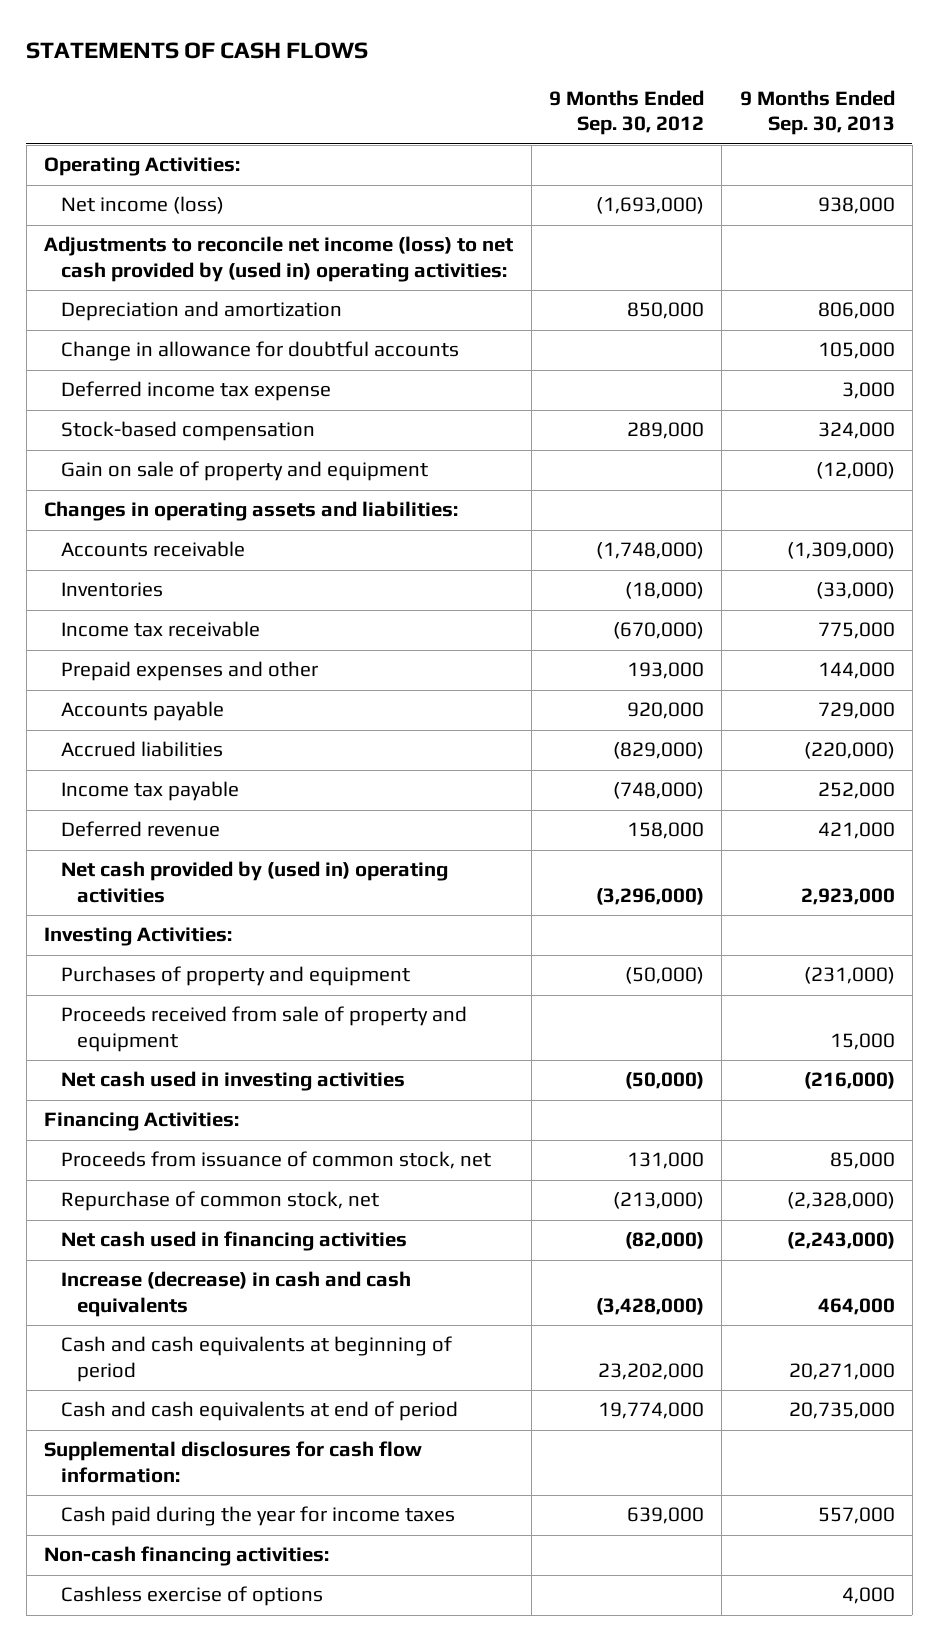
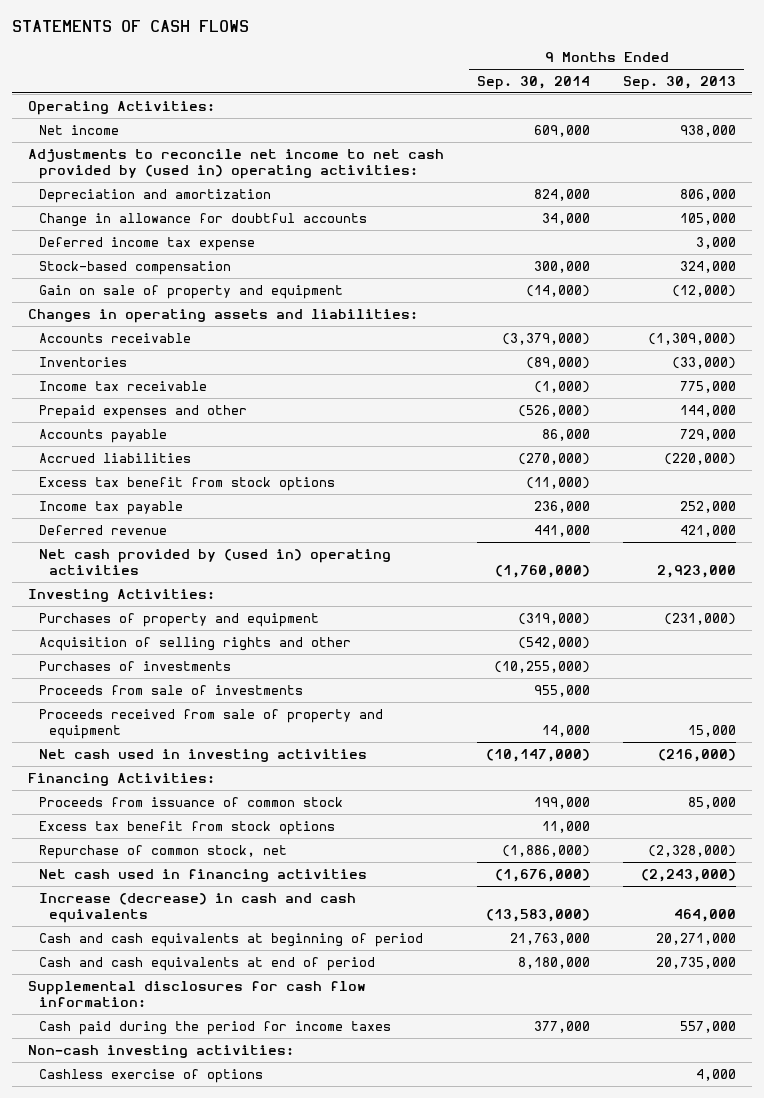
- | 9 Months Ended Sep. 30, 2012 | 9 Months Ended Sep. 30, 2013
+ | 9 Months Ended Sep. 30, 2014 | 9 Months Ended Sep. 30, 2013
- Net income (loss) | (1,693,000) | 938,000
- Adjustments to reconcile net income (loss) to net cash provided by (used in) operating activities:
+ Net income | 609,000 | 938,000
+ Adjustments to reconcile net income to net cash provided by (used in) operating activities:
+ Excess tax benefit from stock options | (11,000) |
+ Acquisition of selling rights and other | (542,000) |
+ Purchases of investments | (10,255,000) |
+ Proceeds from sale of investments | 955,000 |
- Proceeds from issuance of common stock, net | 131,000 | 85,000
+ Proceeds from issuance of common stock | 199,000 | 85,000
+ Excess tax benefit from stock options | 11,000 |
- Cash paid during the year for income taxes | 639,000 | 557,000
- Non-cash financing activities:
+ Cash paid during the period for income taxes | 377,000 | 557,000
+ Non-cash investing activities:

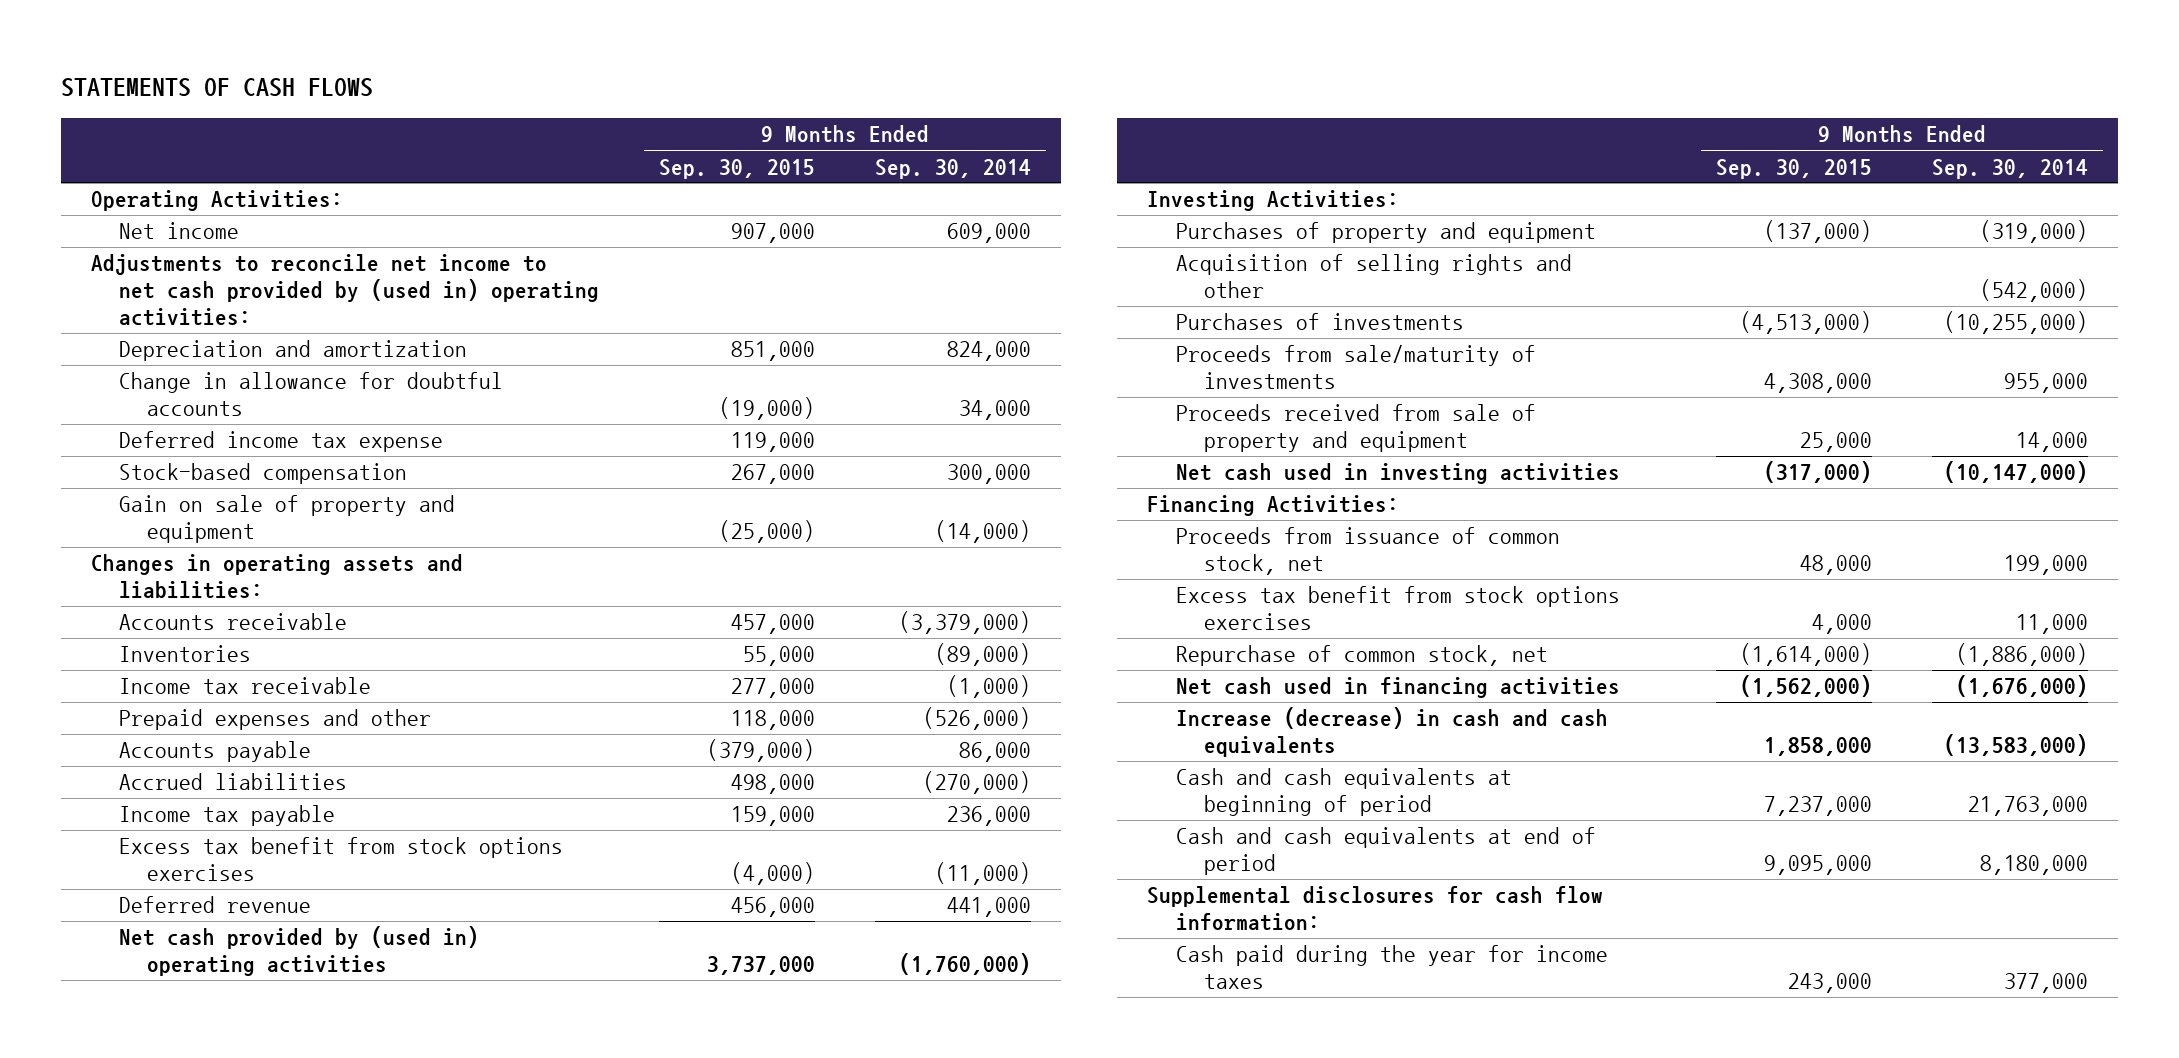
- | 9 Months Ended Sep. 30, 2014 | 9 Months Ended Sep. 30, 2013
+ | 9 Months Ended Sep. 30, 2015 | 9 Months Ended Sep. 30, 2014
- Excess tax benefit from stock options | (11,000) |
+ Excess tax benefit from stock options exercises | (4,000) | (11,000)
- Proceeds from sale of investments | 955,000 |
+ Proceeds from sale/maturity of investments | 4,308,000 | 955,000
- Proceeds from issuance of common stock | 199,000 | 85,000
- Excess tax benefit from stock options | 11,000 |
+ Proceeds from issuance of common stock, net | 48,000 | 199,000
+ Excess tax benefit from stock options exercises | 4,000 | 11,000
- Cash paid during the period for income taxes | 377,000 | 557,000
- Non-cash investing activities:
- Cashless exercise of options | | 4,000
+ Cash paid during the year for income taxes | 243,000 | 377,000

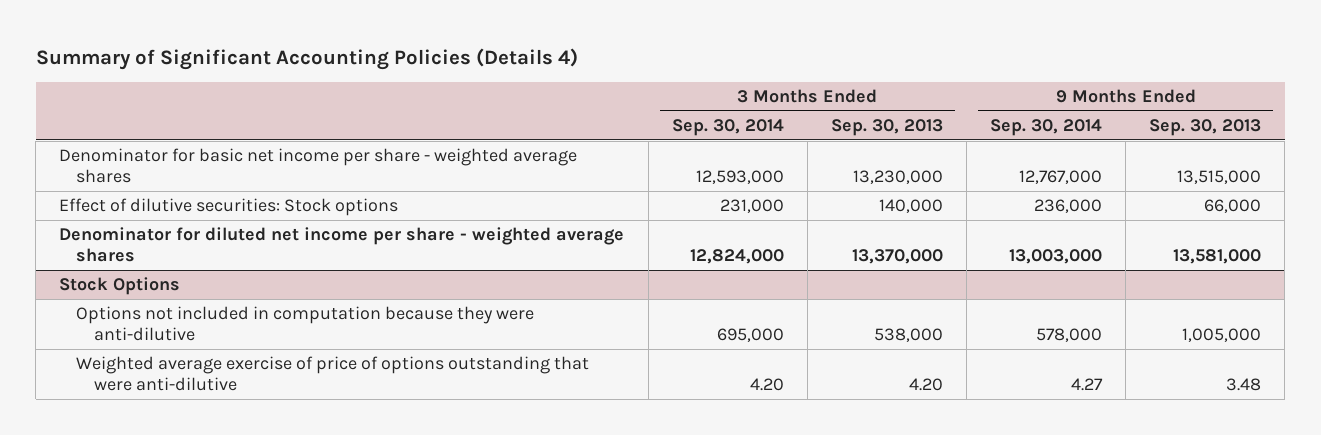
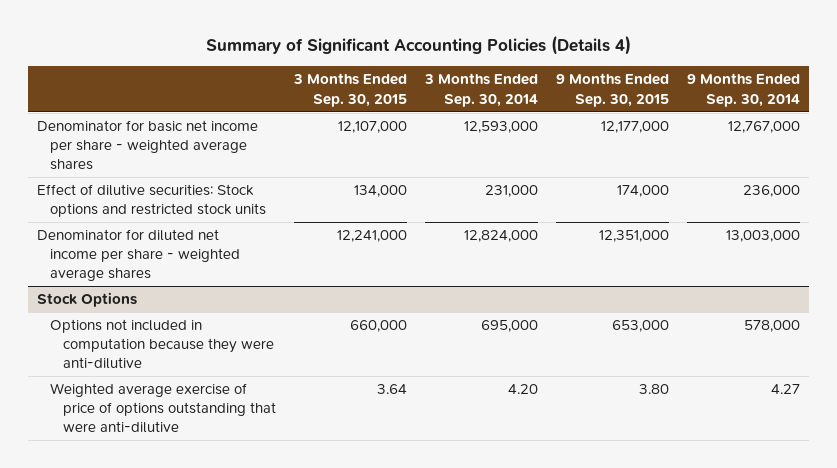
- | 3 Months Ended Sep. 30, 2014 | 3 Months Ended Sep. 30, 2013 | 9 Months Ended Sep. 30, 2014 | 9 Months Ended Sep. 30, 2013
+ | 3 Months Ended Sep. 30, 2015 | 3 Months Ended Sep. 30, 2014 | 9 Months Ended Sep. 30, 2015 | 9 Months Ended Sep. 30, 2014
- Effect of dilutive securities: Stock options | 231,000 | 140,000 | 236,000 | 66,000
+ Effect of dilutive securities: Stock options and restricted stock units | 134,000 | 231,000 | 174,000 | 236,000

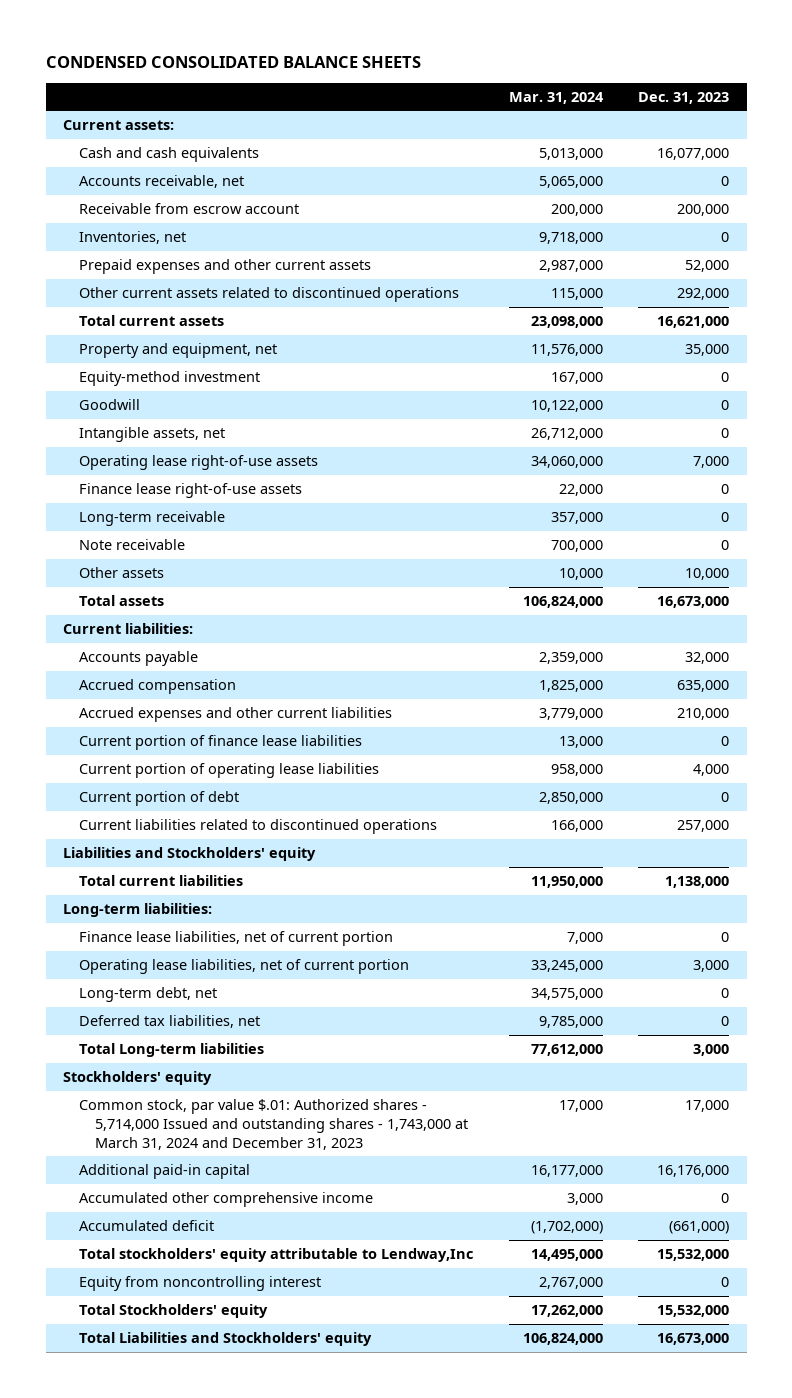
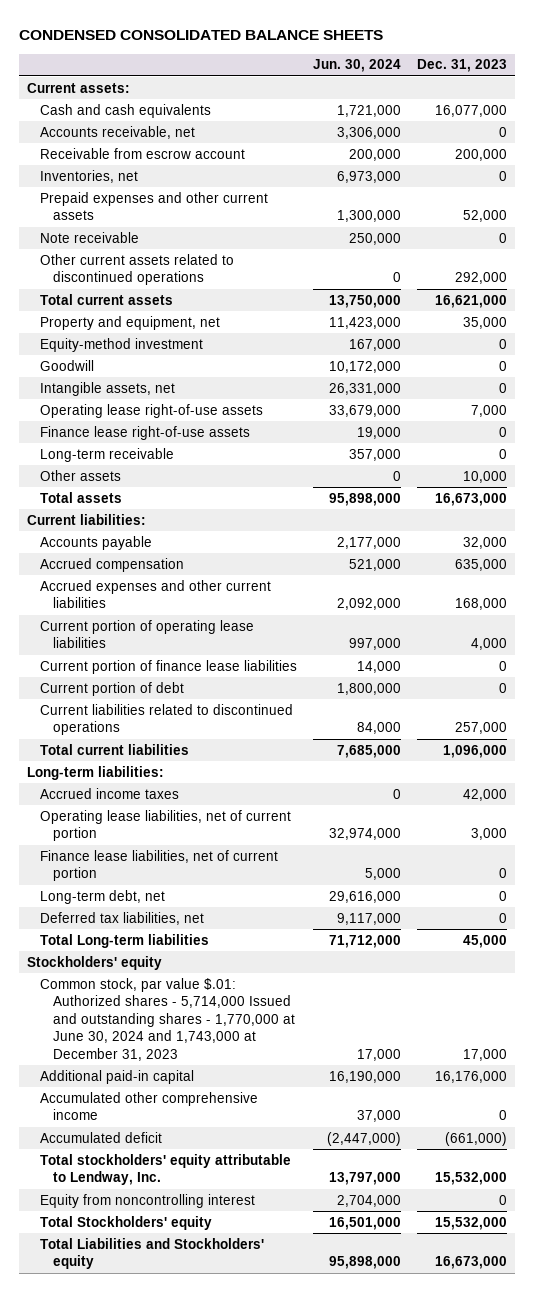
- | Mar. 31, 2024 | Dec. 31, 2023
+ | Jun. 30, 2024 | Dec. 31, 2023
moved up: Note receivable | 250,000 | 0
- Accrued expenses and other current liabilities | 3,779,000 | 210,000
+ Accrued expenses and other current liabilities | 2,092,000 | 168,000
moved down: Current portion of finance lease liabilities | 14,000 | 0
- Liabilities and Stockholders' equity
- Total current liabilities | 11,950,000 | 1,138,000
+ Total current liabilities | 7,685,000 | 1,096,000
+ Accrued income taxes | 0 | 42,000
moved down: Finance lease liabilities, net of current portion | 5,000 | 0
- Total Long-term liabilities | 77,612,000 | 3,000
+ Total Long-term liabilities | 71,712,000 | 45,000
- Common stock, par value $.01: Authorized shares - 5,714,000 Issued and outstanding shares - 1,743,000 at March 31, 2024 and December 31, 2023 | 17,000 | 17,000
+ Common stock, par value $.01: Authorized shares - 5,714,000 Issued and outstanding shares - 1,770,000 at June 30, 2024 and 1,743,000 at December 31, 2023 | 17,000 | 17,000
- Total stockholders' equity attributable to Lendway,Inc | 14,495,000 | 15,532,000
+ Total stockholders' equity attributable to Lendway, Inc. | 13,797,000 | 15,532,000

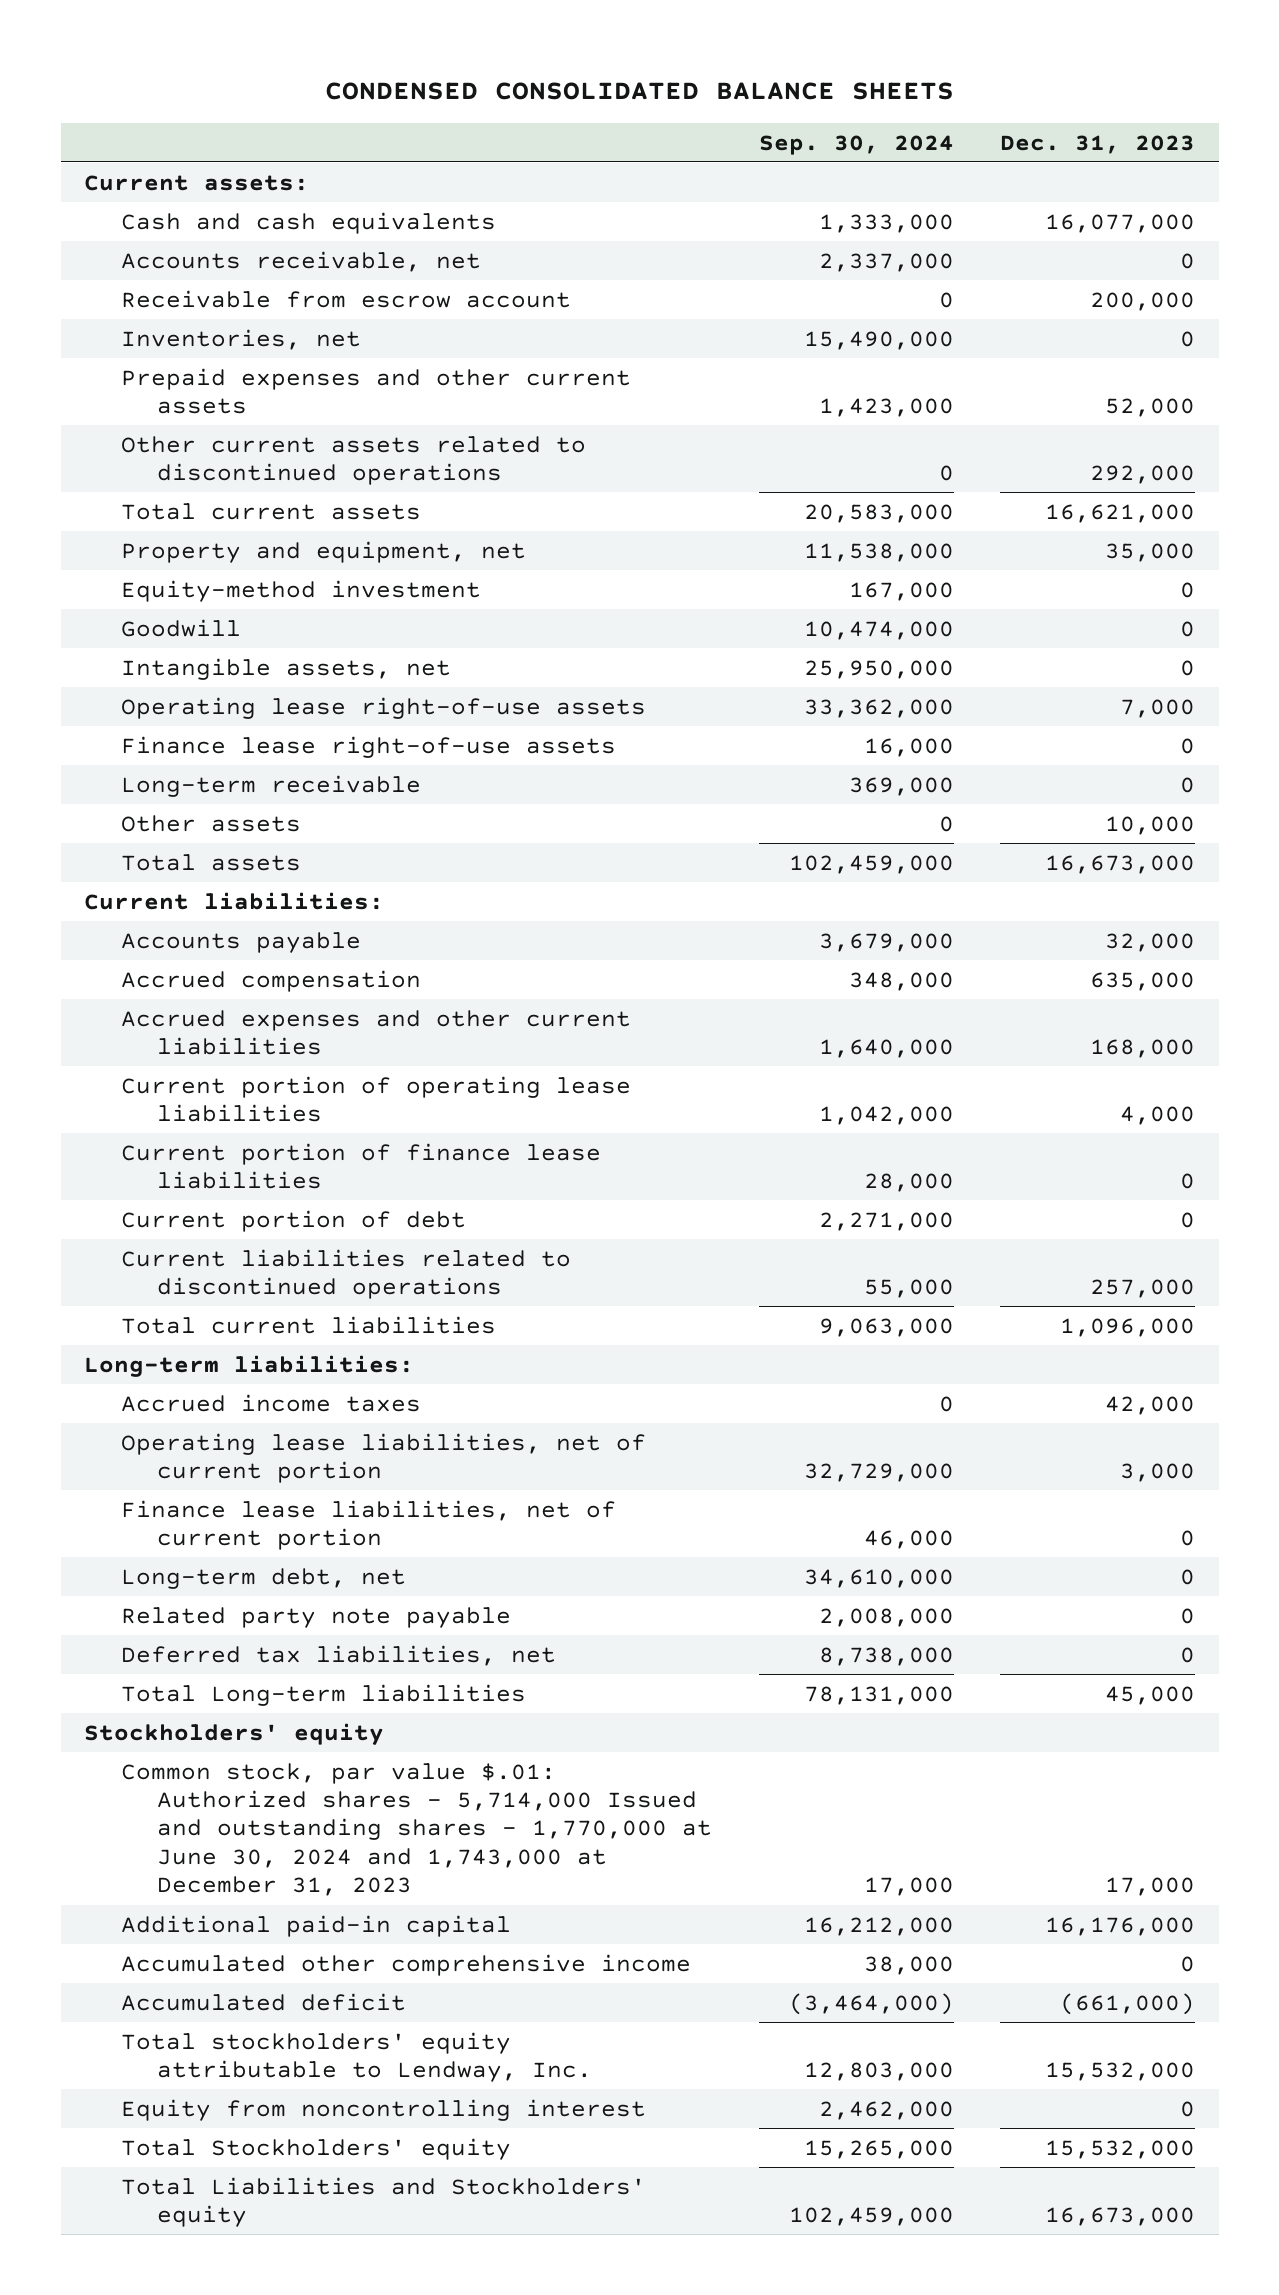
- | Jun. 30, 2024 | Dec. 31, 2023
+ | Sep. 30, 2024 | Dec. 31, 2023
- Note receivable | 250,000 | 0
+ Related party note payable | 2,008,000 | 0

